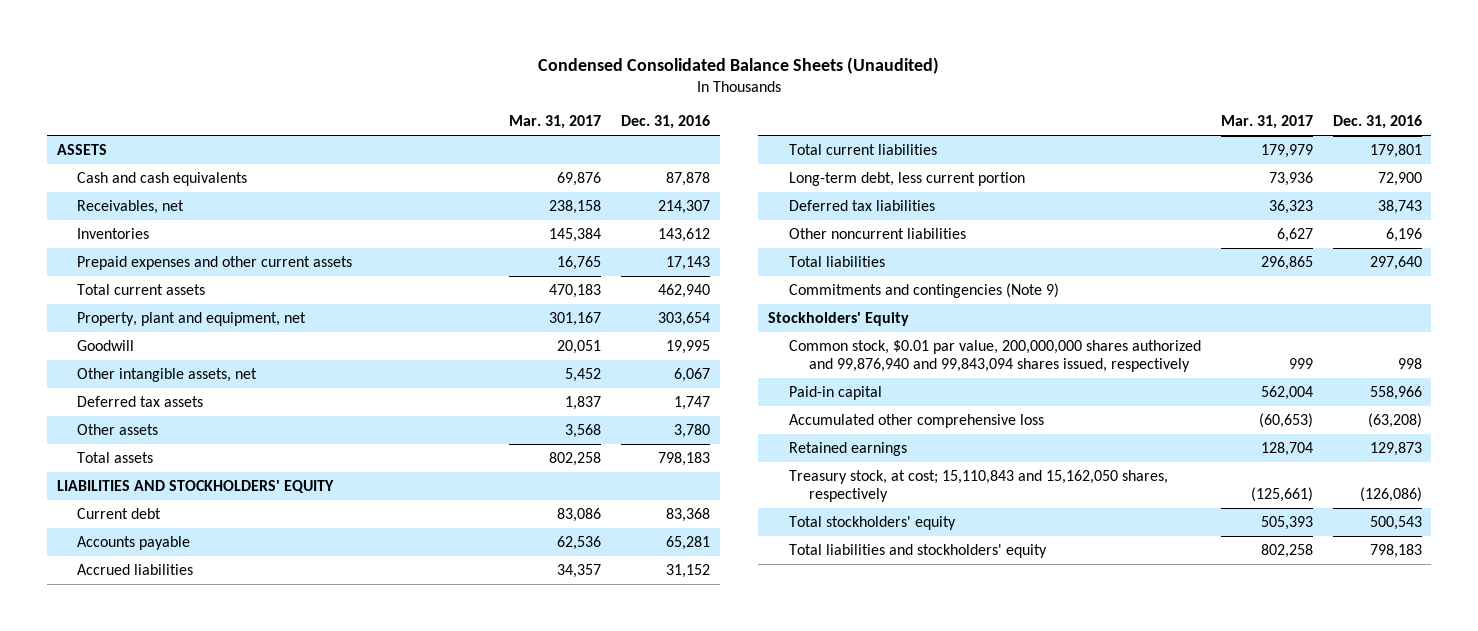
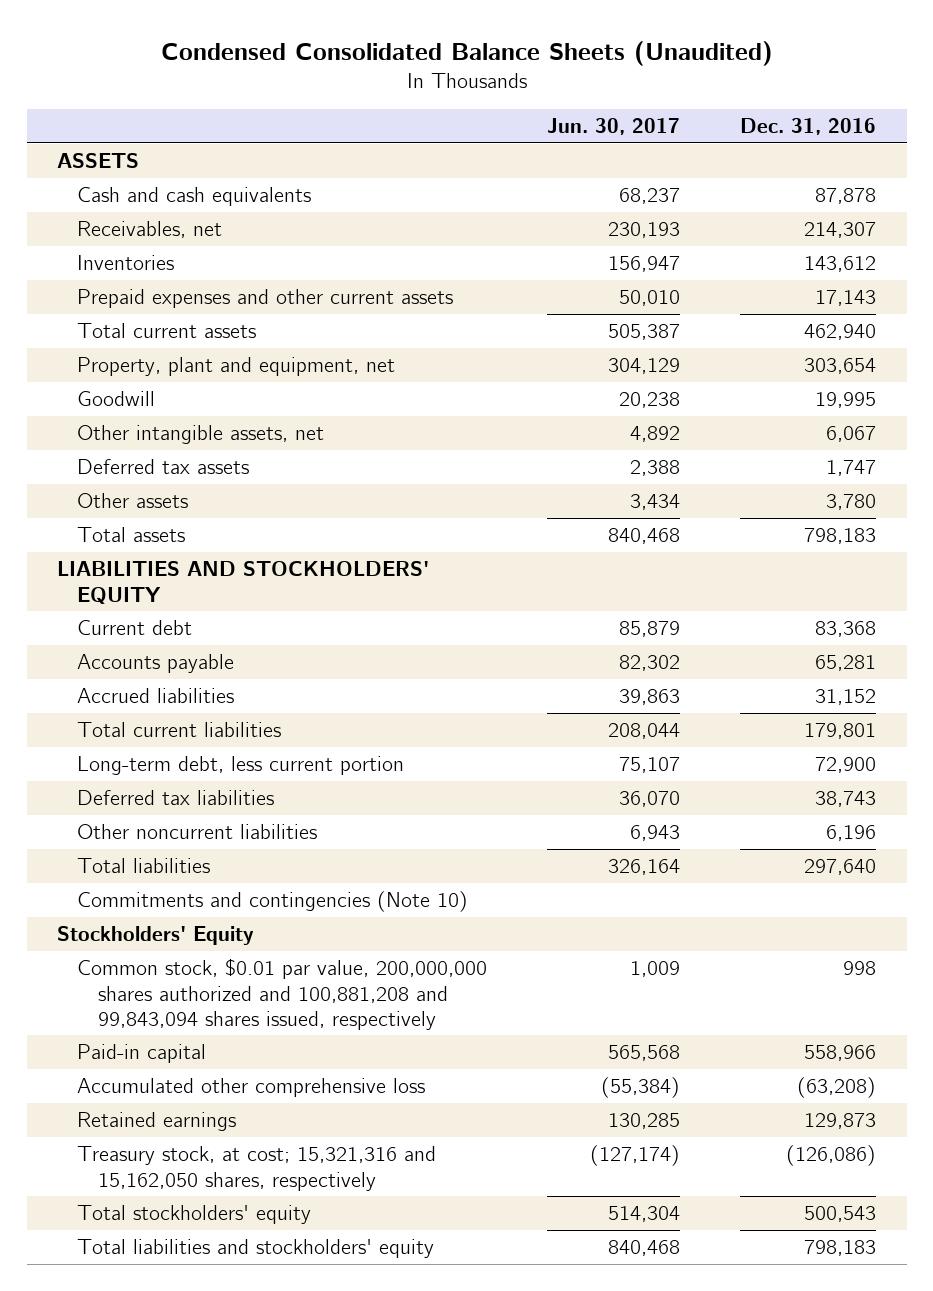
- | Mar. 31, 2017 | Dec. 31, 2016
+ | Jun. 30, 2017 | Dec. 31, 2016
- Commitments and contingencies (Note 9)
+ Commitments and contingencies (Note 10)
- Common stock, $0.01 par value, 200,000,000 shares authorized and 99,876,940 and 99,843,094 shares issued, respectively | 999 | 998
+ Common stock, $0.01 par value, 200,000,000 shares authorized and 100,881,208 and 99,843,094 shares issued, respectively | 1,009 | 998
- Treasury stock, at cost; 15,110,843 and 15,162,050 shares, respectively | (125,661) | (126,086)
+ Treasury stock, at cost; 15,321,316 and 15,162,050 shares, respectively | (127,174) | (126,086)

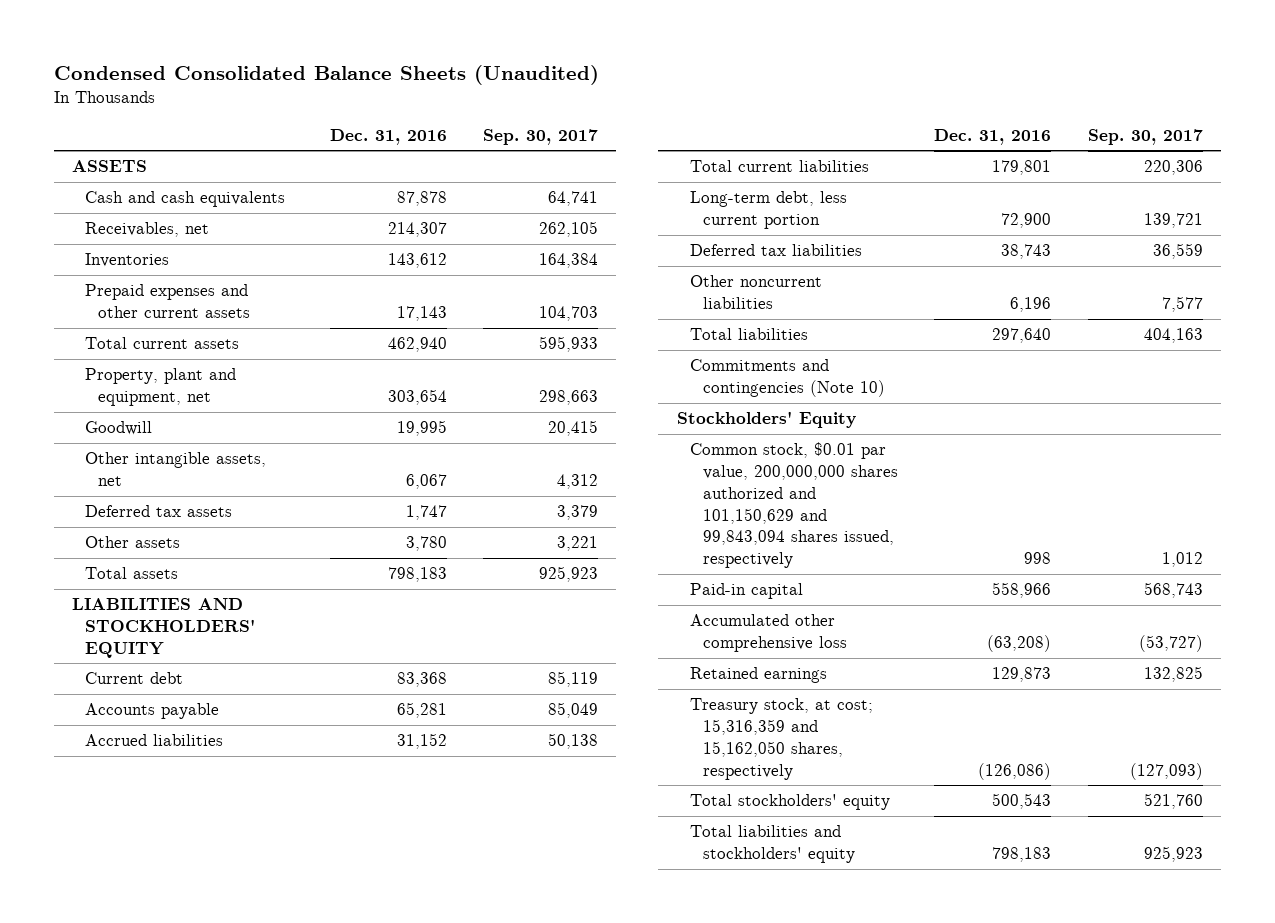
- | Jun. 30, 2017 | Dec. 31, 2016
+ | Dec. 31, 2016 | Sep. 30, 2017
- Common stock, $0.01 par value, 200,000,000 shares authorized and 100,881,208 and 99,843,094 shares issued, respectively | 1,009 | 998
+ Common stock, $0.01 par value, 200,000,000 shares authorized and 101,150,629 and 99,843,094 shares issued, respectively | 998 | 1,012
- Treasury stock, at cost; 15,321,316 and 15,162,050 shares, respectively | (127,174) | (126,086)
+ Treasury stock, at cost; 15,316,359 and 15,162,050 shares, respectively | (126,086) | (127,093)

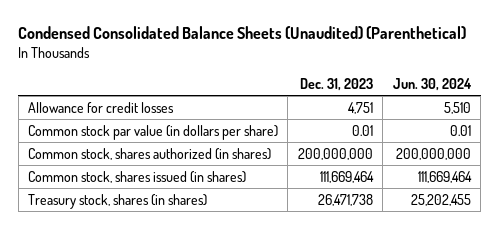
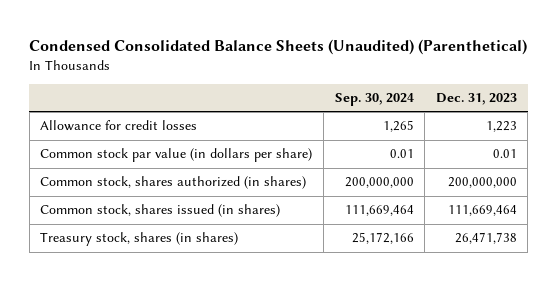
- | Dec. 31, 2023 | Jun. 30, 2024
+ | Sep. 30, 2024 | Dec. 31, 2023
- Allowance for credit losses | 4,751 | 5,510
+ Allowance for credit losses | 1,265 | 1,223

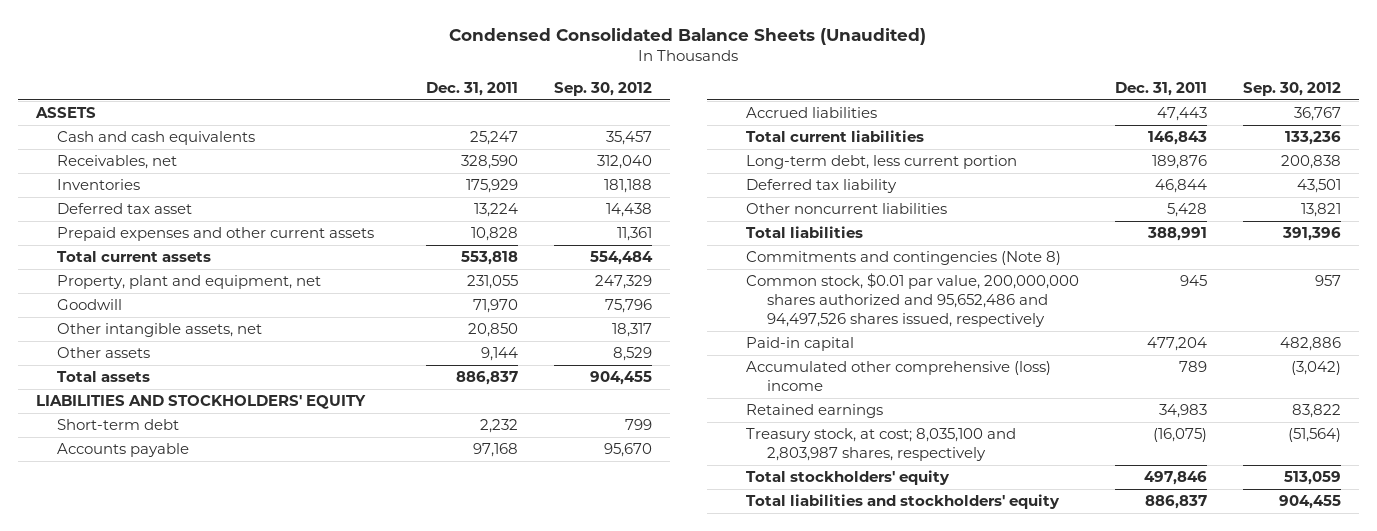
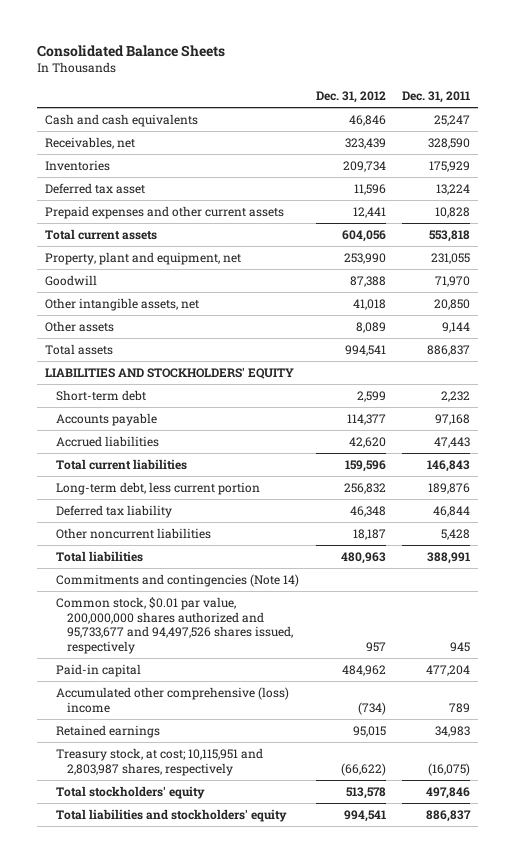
- Condensed Consolidated Balance Sheets (Unaudited)
+ Consolidated Balance Sheets
- | Dec. 31, 2011 | Sep. 30, 2012
+ | Dec. 31, 2012 | Dec. 31, 2011
- ASSETS
- Commitments and contingencies (Note 8)
- Common stock, $0.01 par value, 200,000,000 shares authorized and 95,652,486 and 94,497,526 shares issued, respectively | 945 | 957
+ Commitments and contingencies (Note 14)
+ Common stock, $0.01 par value, 200,000,000 shares authorized and 95,733,677 and 94,497,526 shares issued, respectively | 957 | 945
- Treasury stock, at cost; 8,035,100 and 2,803,987 shares, respectively | (16,075) | (51,564)
+ Treasury stock, at cost; 10,115,951 and 2,803,987 shares, respectively | (66,622) | (16,075)

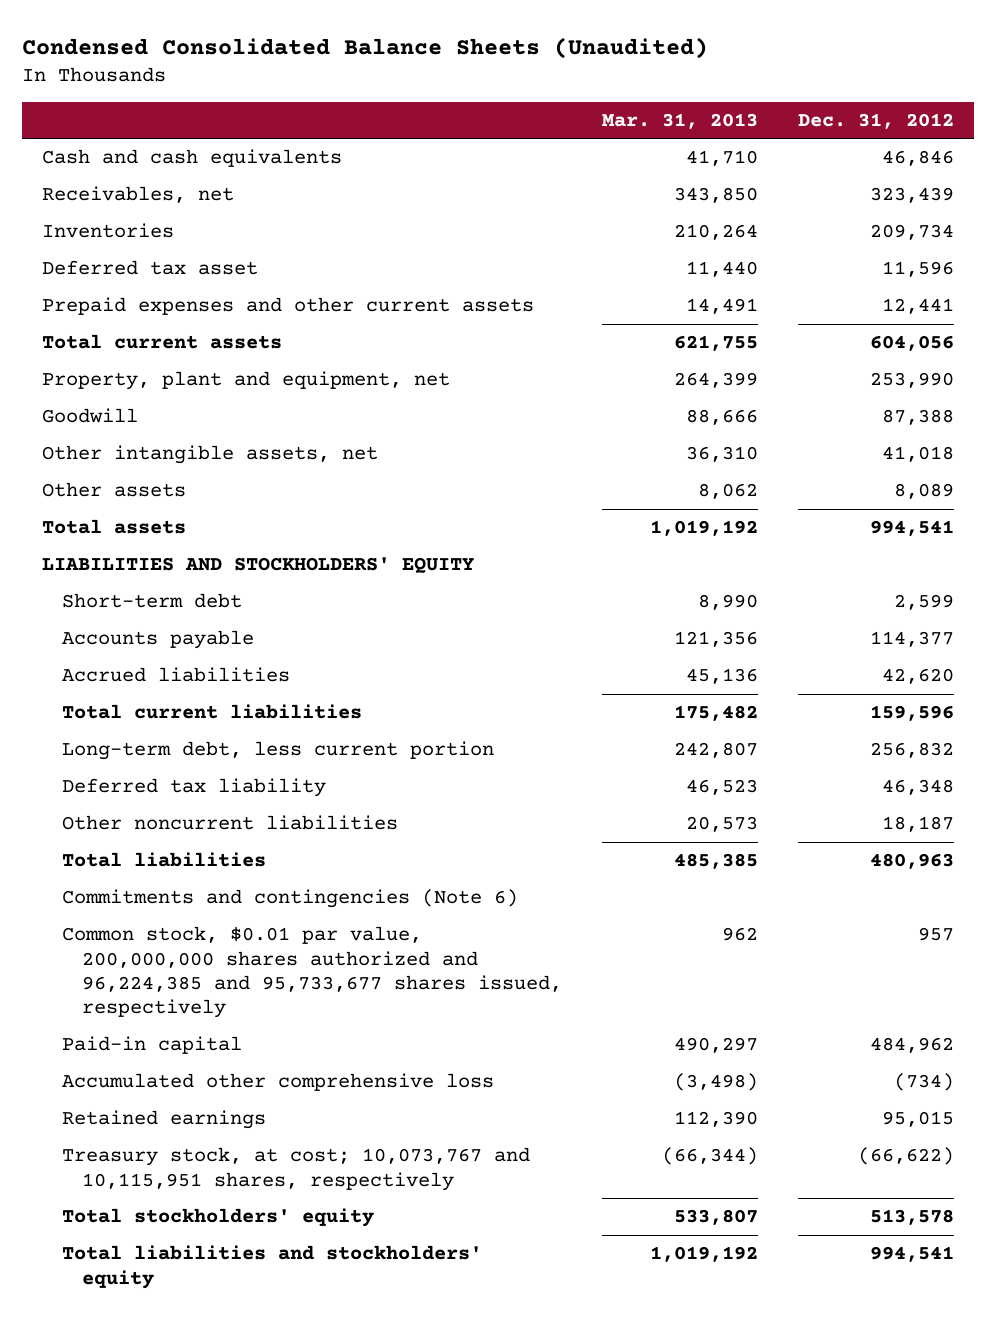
- Consolidated Balance Sheets
+ Condensed Consolidated Balance Sheets (Unaudited)
- | Dec. 31, 2012 | Dec. 31, 2011
+ | Mar. 31, 2013 | Dec. 31, 2012
- Commitments and contingencies (Note 14)
- Common stock, $0.01 par value, 200,000,000 shares authorized and 95,733,677 and 94,497,526 shares issued, respectively | 957 | 945
+ Commitments and contingencies (Note 6)
+ Common stock, $0.01 par value, 200,000,000 shares authorized and 96,224,385 and 95,733,677 shares issued, respectively | 962 | 957
- Accumulated other comprehensive (loss) income | (734) | 789
+ Accumulated other comprehensive loss | (3,498) | (734)
- Treasury stock, at cost; 10,115,951 and 2,803,987 shares, respectively | (66,622) | (16,075)
+ Treasury stock, at cost; 10,073,767 and 10,115,951 shares, respectively | (66,344) | (66,622)

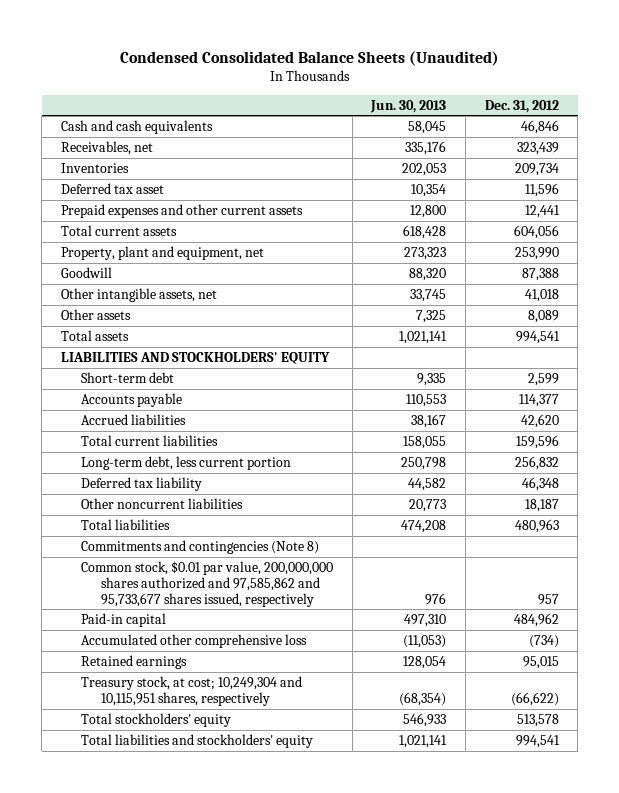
- | Mar. 31, 2013 | Dec. 31, 2012
+ | Jun. 30, 2013 | Dec. 31, 2012
- Commitments and contingencies (Note 6)
- Common stock, $0.01 par value, 200,000,000 shares authorized and 96,224,385 and 95,733,677 shares issued, respectively | 962 | 957
+ Commitments and contingencies (Note 8)
+ Common stock, $0.01 par value, 200,000,000 shares authorized and 97,585,862 and 95,733,677 shares issued, respectively | 976 | 957
- Treasury stock, at cost; 10,073,767 and 10,115,951 shares, respectively | (66,344) | (66,622)
+ Treasury stock, at cost; 10,249,304 and 10,115,951 shares, respectively | (68,354) | (66,622)

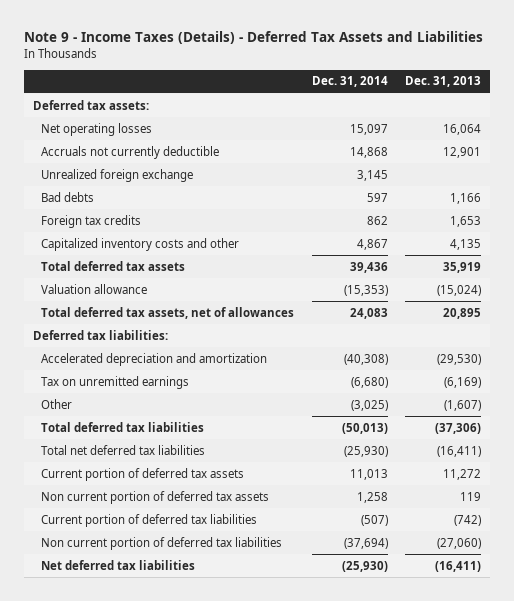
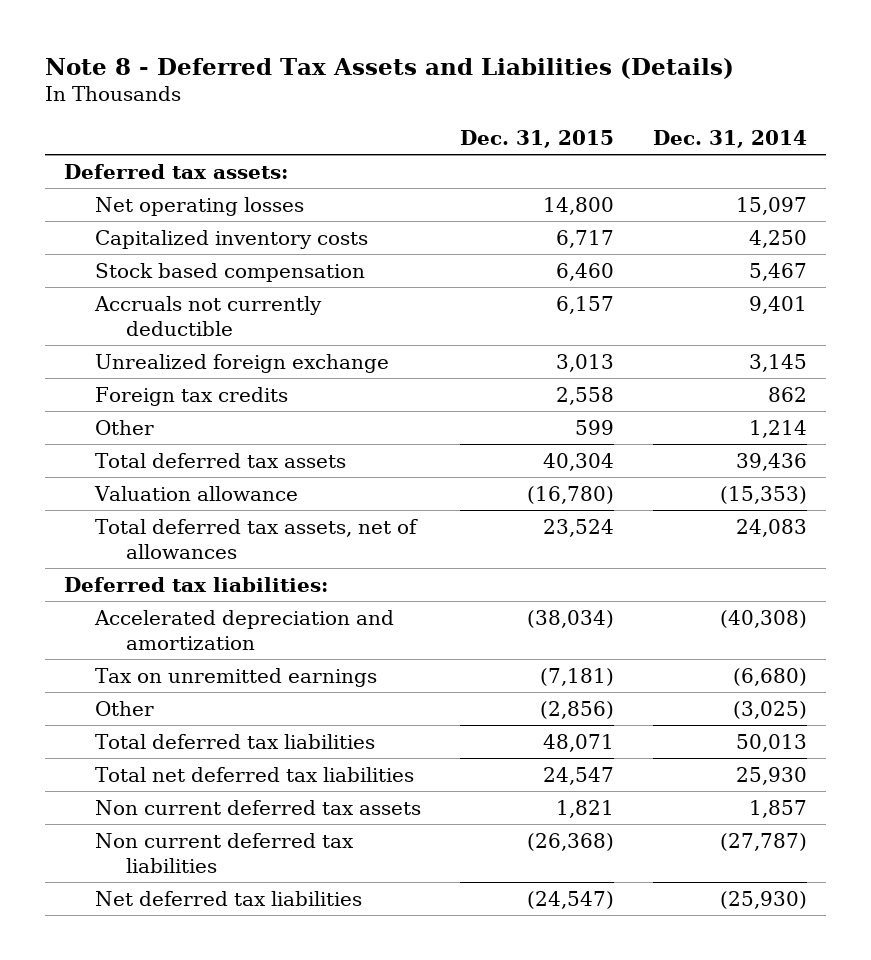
- Note 9 - Income Taxes (Details) - Deferred Tax Assets and Liabilities
+ Note 8 - Deferred Tax Assets and Liabilities (Details)
- | Dec. 31, 2014 | Dec. 31, 2013
+ | Dec. 31, 2015 | Dec. 31, 2014
- Accruals not currently deductible | 14,868 | 12,901
+ Capitalized inventory costs | 6,717 | 4,250
+ Stock based compensation | 6,460 | 5,467
+ Accruals not currently deductible | 6,157 | 9,401
- Bad debts | 597 | 1,166
- Capitalized inventory costs and other | 4,867 | 4,135
+ Other | 599 | 1,214
- Total deferred tax liabilities | (50,013) | (37,306)
- Total net deferred tax liabilities | (25,930) | (16,411)
- Current portion of deferred tax assets | 11,013 | 11,272
- Non current portion of deferred tax assets | 1,258 | 119
- Current portion of deferred tax liabilities | (507) | (742)
- Non current portion of deferred tax liabilities | (37,694) | (27,060)
+ Total deferred tax liabilities | 48,071 | 50,013
+ Total net deferred tax liabilities | 24,547 | 25,930
+ Non current deferred tax assets | 1,821 | 1,857
+ Non current deferred tax liabilities | (26,368) | (27,787)

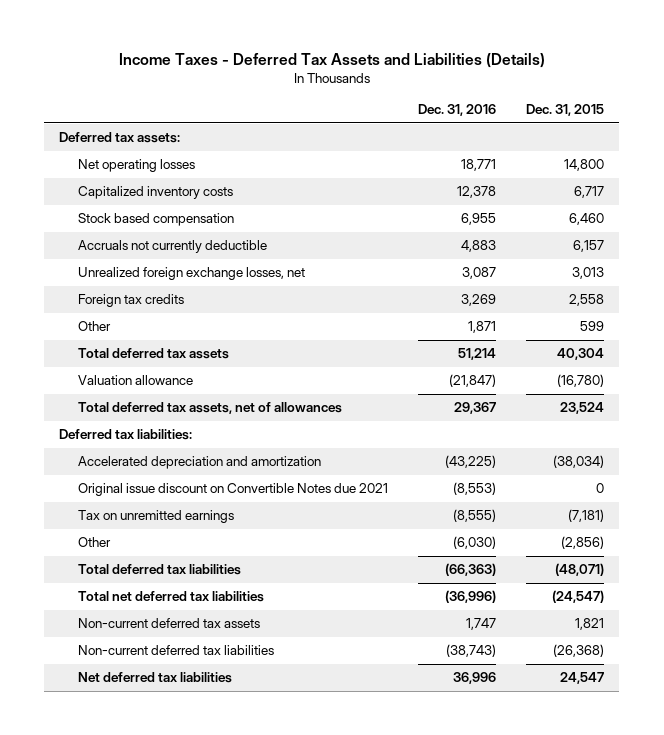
- Note 8 - Deferred Tax Assets and Liabilities (Details)
+ Income Taxes - Deferred Tax Assets and Liabilities (Details)
- | Dec. 31, 2015 | Dec. 31, 2014
+ | Dec. 31, 2016 | Dec. 31, 2015
- Unrealized foreign exchange | 3,013 | 3,145
+ Unrealized foreign exchange losses, net | 3,087 | 3,013
+ Original issue discount on Convertible Notes due 2021 | (8,553) | 0
- Total deferred tax liabilities | 48,071 | 50,013
- Total net deferred tax liabilities | 24,547 | 25,930
- Non current deferred tax assets | 1,821 | 1,857
- Non current deferred tax liabilities | (26,368) | (27,787)
- Net deferred tax liabilities | (24,547) | (25,930)
+ Total deferred tax liabilities | (66,363) | (48,071)
+ Total net deferred tax liabilities | (36,996) | (24,547)
+ Non-current deferred tax assets | 1,747 | 1,821
+ Non-current deferred tax liabilities | (38,743) | (26,368)
+ Net deferred tax liabilities | 36,996 | 24,547

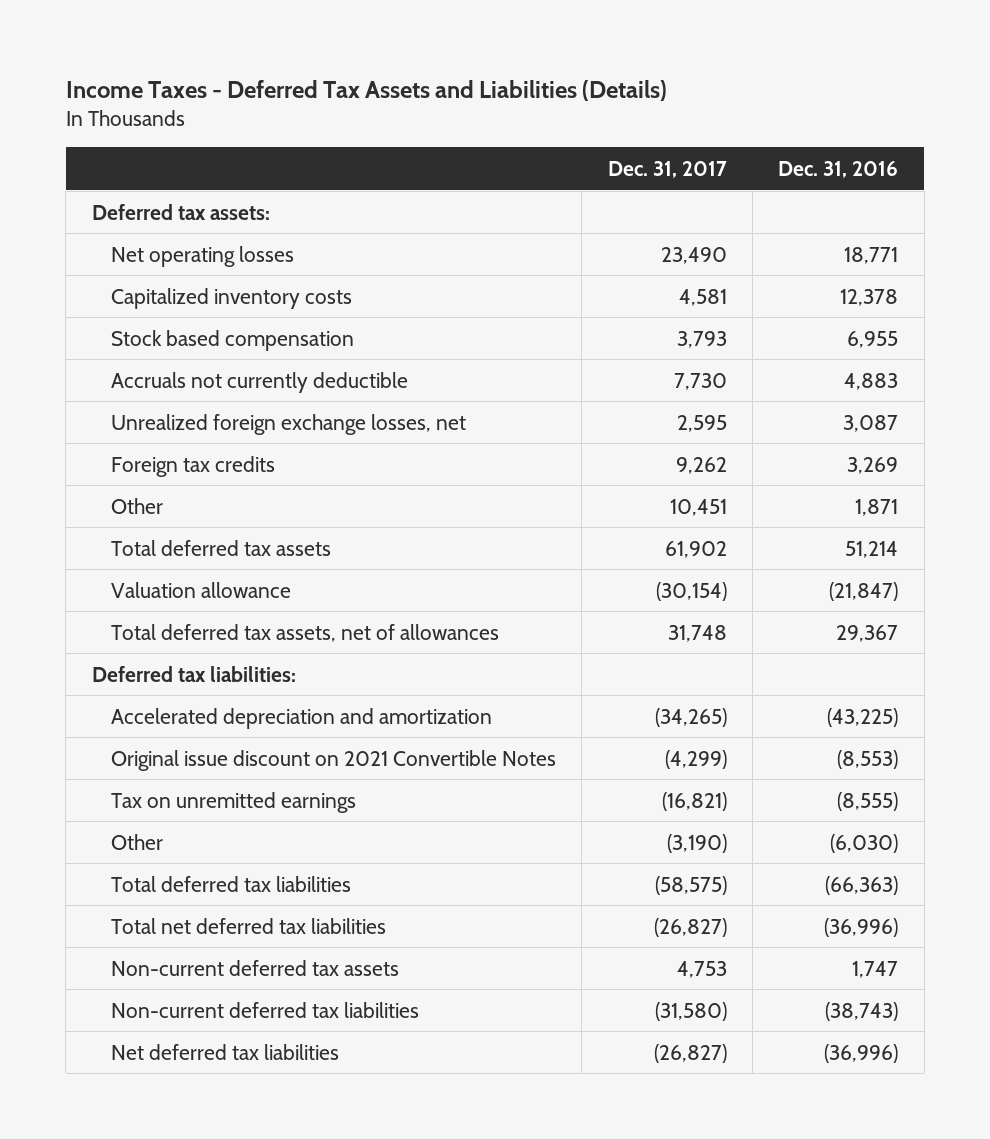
- | Dec. 31, 2016 | Dec. 31, 2015
+ | Dec. 31, 2017 | Dec. 31, 2016
- Original issue discount on Convertible Notes due 2021 | (8,553) | 0
+ Original issue discount on 2021 Convertible Notes | (4,299) | (8,553)
- Net deferred tax liabilities | 36,996 | 24,547
+ Net deferred tax liabilities | (26,827) | (36,996)

